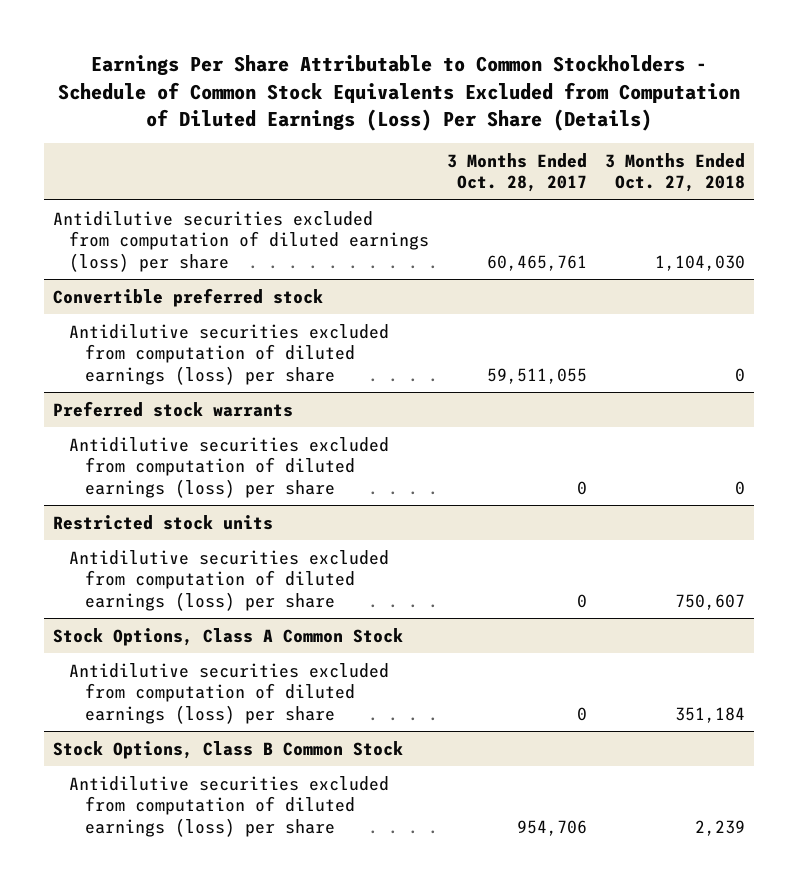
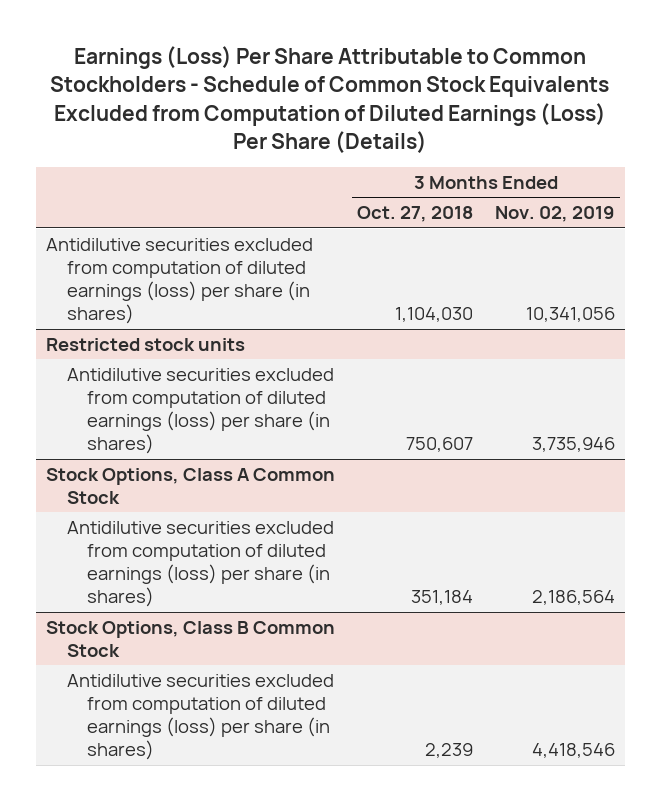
- Earnings Per Share Attributable to Common Stockholders - Schedule of Common Stock Equivalents Excluded from Computation of Diluted Earnings (Loss) Per Share (Details)
+ Earnings (Loss) Per Share Attributable to Common Stockholders - Schedule of Common Stock Equivalents Excluded from Computation of Diluted Earnings (Loss) Per Share (Details)
- | 3 Months Ended Oct. 28, 2017 | 3 Months Ended Oct. 27, 2018
+ | 3 Months Ended Oct. 27, 2018 | 3 Months Ended Nov. 02, 2019
- Antidilutive securities excluded from computation of diluted earnings (loss) per share | 60,465,761 | 1,104,030
- Convertible preferred stock
- Antidilutive securities excluded from computation of diluted earnings (loss) per share | 59,511,055 | 0
- Preferred stock warrants
- Antidilutive securities excluded from computation of diluted earnings (loss) per share | 0 | 0
+ Antidilutive securities excluded from computation of diluted earnings (loss) per share (in shares) | 1,104,030 | 10,341,056
@ Restricted stock units
- Antidilutive securities excluded from computation of diluted earnings (loss) per share | 0 | 750,607
+ Antidilutive securities excluded from computation of diluted earnings (loss) per share (in shares) | 750,607 | 3,735,946
@ Stock Options, Class A Common Stock
- Antidilutive securities excluded from computation of diluted earnings (loss) per share | 0 | 351,184
+ Antidilutive securities excluded from computation of diluted earnings (loss) per share (in shares) | 351,184 | 2,186,564
@ Stock Options, Class B Common Stock
- Antidilutive securities excluded from computation of diluted earnings (loss) per share | 954,706 | 2,239
+ Antidilutive securities excluded from computation of diluted earnings (loss) per share (in shares) | 2,239 | 4,418,546

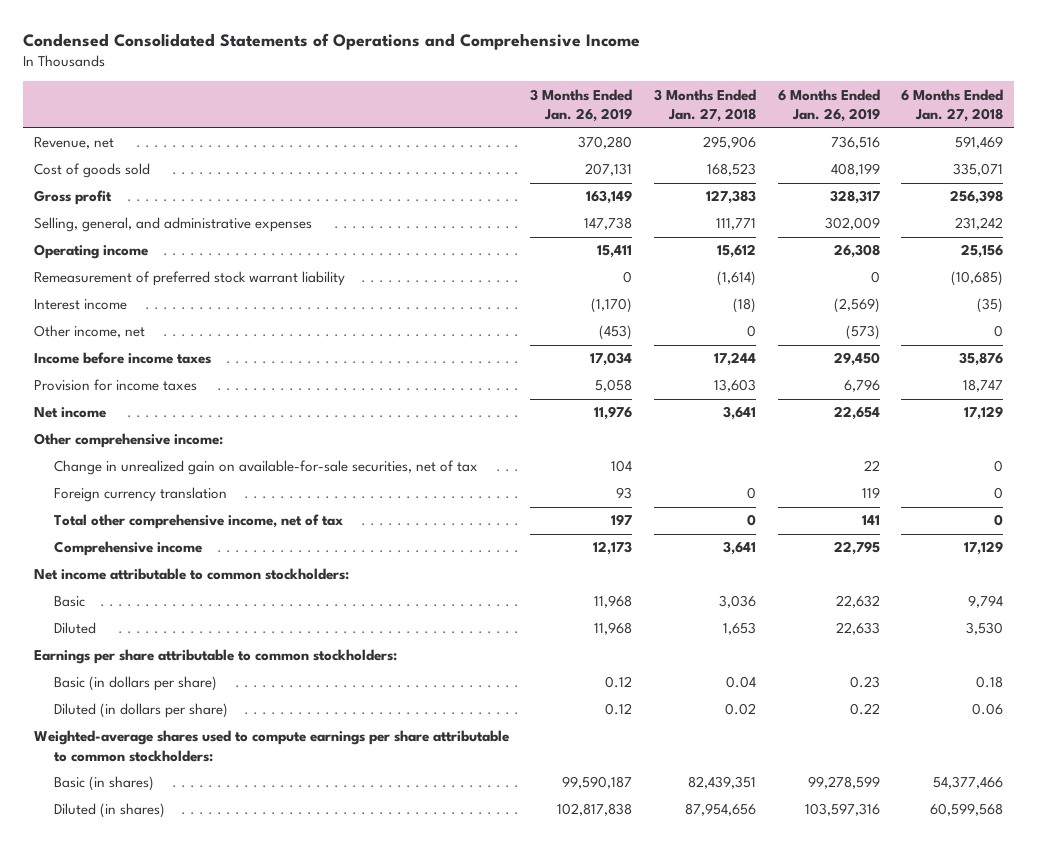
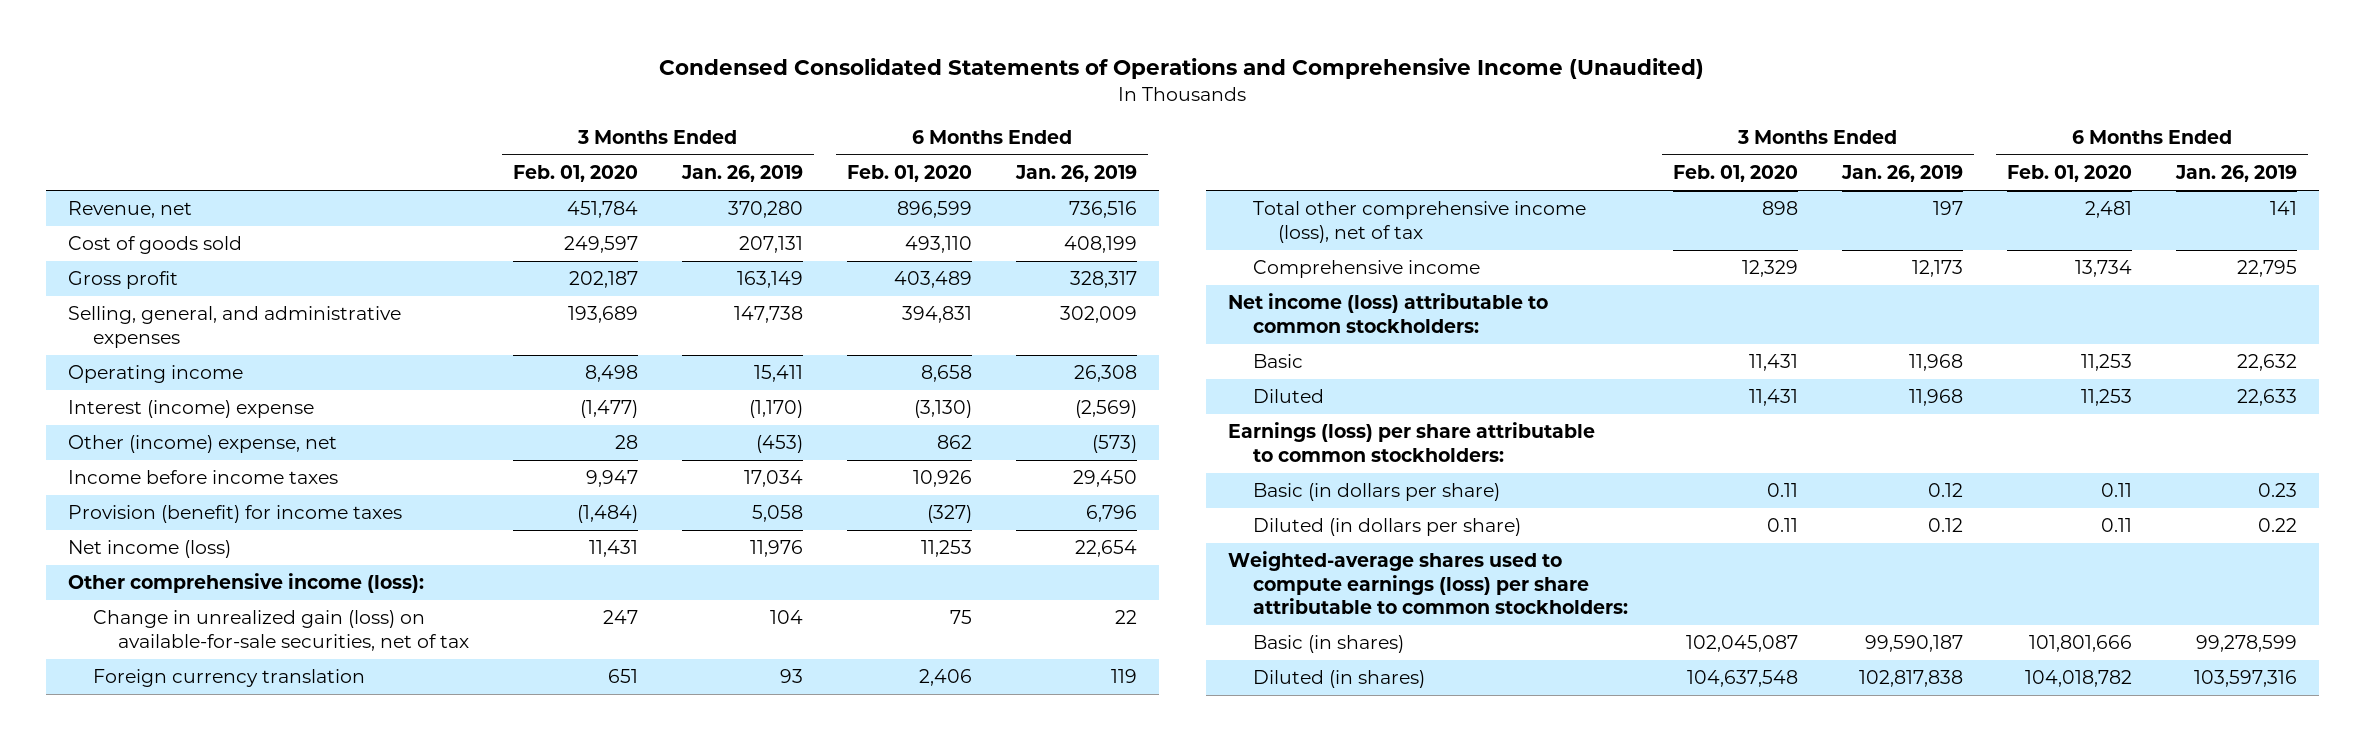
- Condensed Consolidated Statements of Operations and Comprehensive Income
+ Condensed Consolidated Statements of Operations and Comprehensive Income (Unaudited)
- | 3 Months Ended Jan. 26, 2019 | 3 Months Ended Jan. 27, 2018 | 6 Months Ended Jan. 26, 2019 | 6 Months Ended Jan. 27, 2018
+ | 3 Months Ended Feb. 01, 2020 | 3 Months Ended Jan. 26, 2019 | 6 Months Ended Feb. 01, 2020 | 6 Months Ended Jan. 26, 2019
- Remeasurement of preferred stock warrant liability | 0 | (1,614) | 0 | (10,685)
- Interest income | (1,170) | (18) | (2,569) | (35)
- Other income, net | (453) | 0 | (573) | 0
+ Interest (income) expense | (1,477) | (1,170) | (3,130) | (2,569)
+ Other (income) expense, net | 28 | (453) | 862 | (573)
- Provision for income taxes | 5,058 | 13,603 | 6,796 | 18,747
- Net income | 11,976 | 3,641 | 22,654 | 17,129
- Other comprehensive income:
- Change in unrealized gain on available-for-sale securities, net of tax | 104 | | 22 | 0
+ Provision (benefit) for income taxes | (1,484) | 5,058 | (327) | 6,796
+ Net income (loss) | 11,431 | 11,976 | 11,253 | 22,654
+ Other comprehensive income (loss):
+ Change in unrealized gain (loss) on available-for-sale securities, net of tax | 247 | 104 | 75 | 22
- Total other comprehensive income, net of tax | 197 | 0 | 141 | 0
+ Total other comprehensive income (loss), net of tax | 898 | 197 | 2,481 | 141
- Net income attributable to common stockholders:
+ Net income (loss) attributable to common stockholders:
- Earnings per share attributable to common stockholders:
+ Earnings (loss) per share attributable to common stockholders:
- Weighted-average shares used to compute earnings per share attributable to common stockholders:
+ Weighted-average shares used to compute earnings (loss) per share attributable to common stockholders:

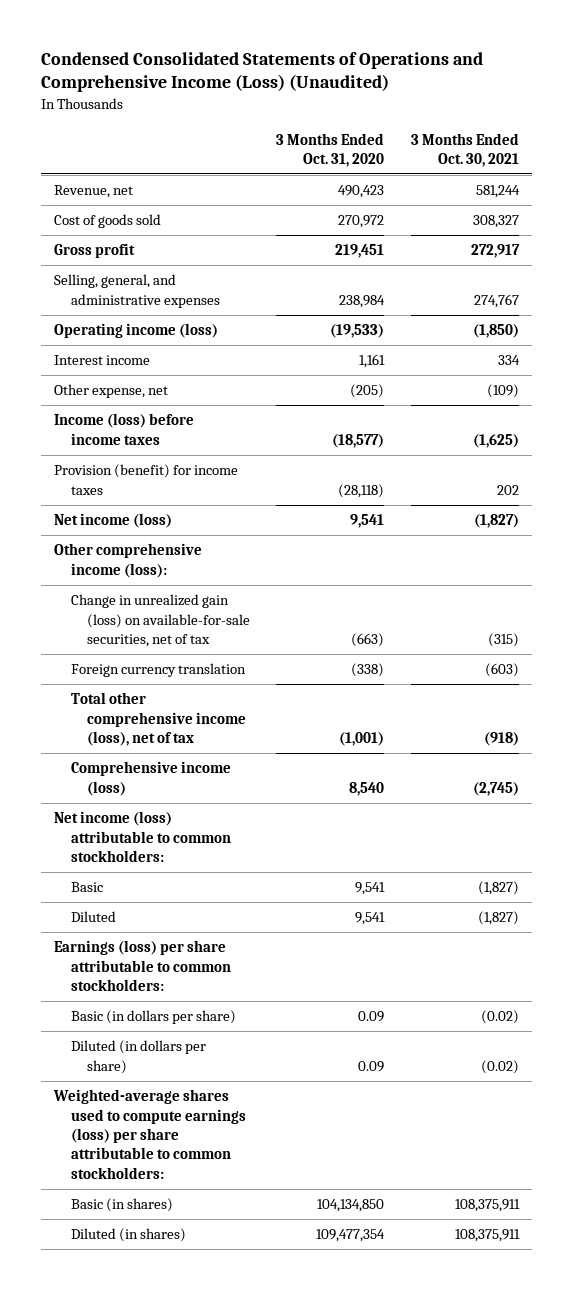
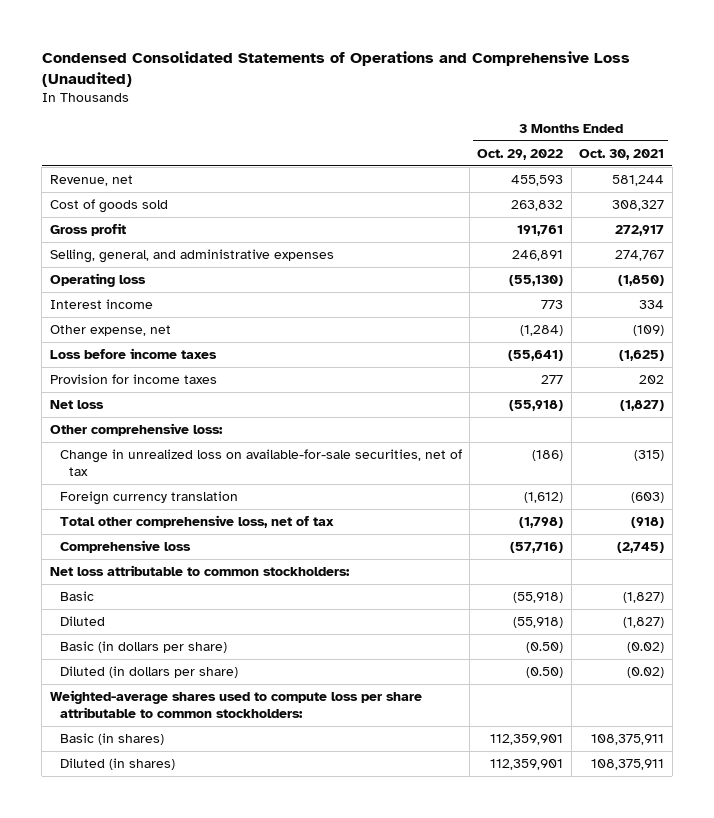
- Condensed Consolidated Statements of Operations and Comprehensive Income (Loss) (Unaudited)
+ Condensed Consolidated Statements of Operations and Comprehensive Loss (Unaudited)
- | 3 Months Ended Oct. 31, 2020 | 3 Months Ended Oct. 30, 2021
+ | 3 Months Ended Oct. 29, 2022 | 3 Months Ended Oct. 30, 2021
- Operating income (loss) | (19,533) | (1,850)
+ Operating loss | (55,130) | (1,850)
- Income (loss) before income taxes | (18,577) | (1,625)
- Provision (benefit) for income taxes | (28,118) | 202
- Net income (loss) | 9,541 | (1,827)
- Other comprehensive income (loss):
- Change in unrealized gain (loss) on available-for-sale securities, net of tax | (663) | (315)
+ Loss before income taxes | (55,641) | (1,625)
+ Provision for income taxes | 277 | 202
+ Net loss | (55,918) | (1,827)
+ Other comprehensive loss:
+ Change in unrealized loss on available-for-sale securities, net of tax | (186) | (315)
- Total other comprehensive income (loss), net of tax | (1,001) | (918)
- Comprehensive income (loss) | 8,540 | (2,745)
- Net income (loss) attributable to common stockholders:
+ Total other comprehensive loss, net of tax | (1,798) | (918)
+ Comprehensive loss | (57,716) | (2,745)
+ Net loss attributable to common stockholders:
- Earnings (loss) per share attributable to common stockholders:
- Weighted-average shares used to compute earnings (loss) per share attributable to common stockholders:
+ Weighted-average shares used to compute loss per share attributable to common stockholders:

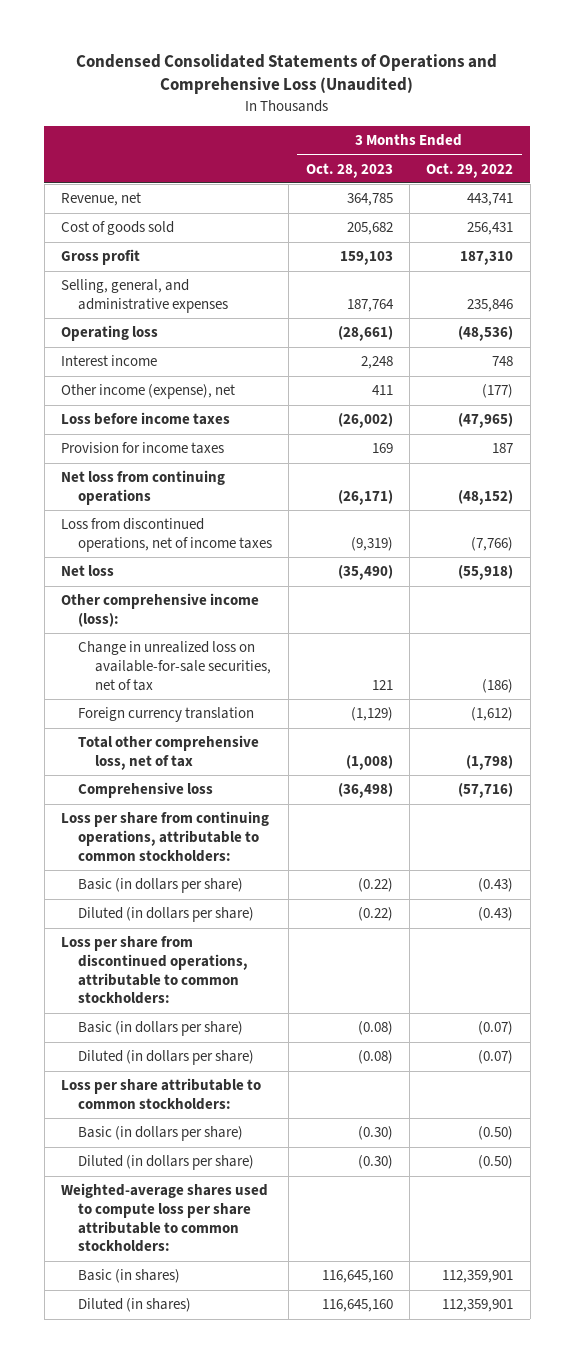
- | 3 Months Ended Oct. 29, 2022 | 3 Months Ended Oct. 30, 2021
+ | 3 Months Ended Oct. 28, 2023 | 3 Months Ended Oct. 29, 2022
- Revenue, net | 455,593 | 581,244
- Cost of goods sold | 263,832 | 308,327
- Gross profit | 191,761 | 272,917
- Selling, general, and administrative expenses | 246,891 | 274,767
- Operating loss | (55,130) | (1,850)
- Interest income | 773 | 334
- Other expense, net | (1,284) | (109)
- Loss before income taxes | (55,641) | (1,625)
- Provision for income taxes | 277 | 202
+ Revenue, net | 364,785 | 443,741
+ Cost of goods sold | 205,682 | 256,431
+ Gross profit | 159,103 | 187,310
+ Selling, general, and administrative expenses | 187,764 | 235,846
+ Operating loss | (28,661) | (48,536)
+ Interest income | 2,248 | 748
+ Other income (expense), net | 411 | (177)
+ Loss before income taxes | (26,002) | (47,965)
+ Provision for income taxes | 169 | 187
+ Net loss from continuing operations | (26,171) | (48,152)
+ Loss from discontinued operations, net of income taxes | (9,319) | (7,766)
- Other comprehensive loss:
+ Other comprehensive income (loss):
- Net loss attributable to common stockholders:
- Basic | (55,918) | (1,827)
- Diluted | (55,918) | (1,827)
+ Loss per share from continuing operations, attributable to common stockholders:
+ Basic (in dollars per share) | (0.22) | (0.43)
+ Diluted (in dollars per share) | (0.22) | (0.43)
+ Loss per share from discontinued operations, attributable to common stockholders:
+ Basic (in dollars per share) | (0.08) | (0.07)
+ Diluted (in dollars per share) | (0.08) | (0.07)
+ Loss per share attributable to common stockholders:

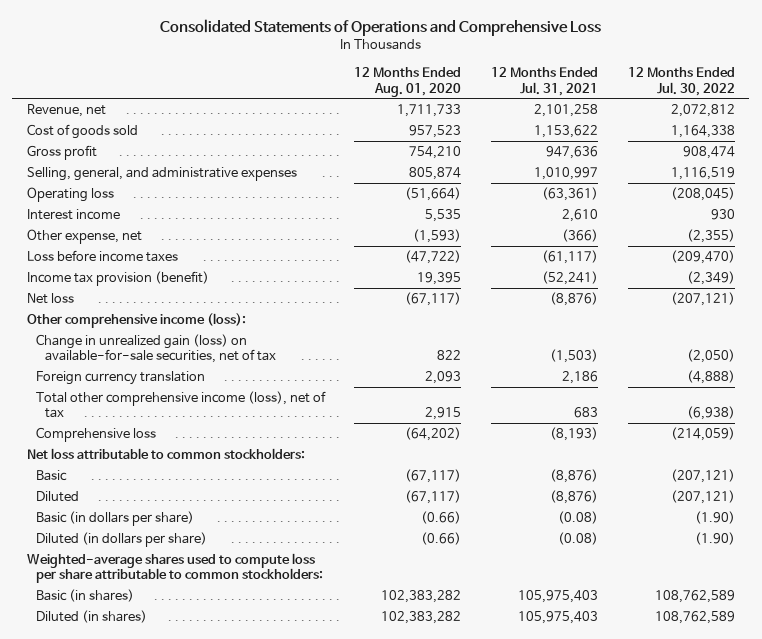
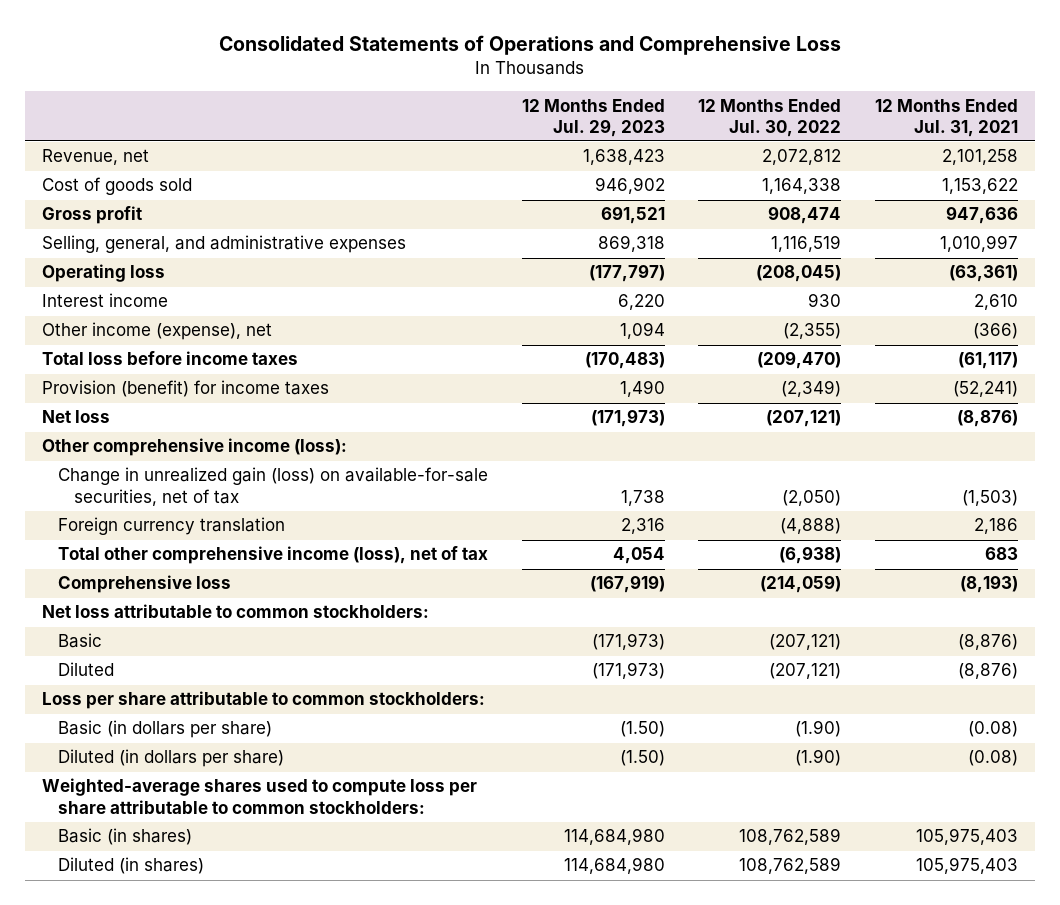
- | 12 Months Ended Aug. 01, 2020 | 12 Months Ended Jul. 31, 2021 | 12 Months Ended Jul. 30, 2022
+ | 12 Months Ended Jul. 29, 2023 | 12 Months Ended Jul. 30, 2022 | 12 Months Ended Jul. 31, 2021
- Other expense, net | (1,593) | (366) | (2,355)
- Loss before income taxes | (47,722) | (61,117) | (209,470)
- Income tax provision (benefit) | 19,395 | (52,241) | (2,349)
+ Other income (expense), net | 1,094 | (2,355) | (366)
+ Total loss before income taxes | (170,483) | (209,470) | (61,117)
+ Provision (benefit) for income taxes | 1,490 | (2,349) | (52,241)
+ Loss per share attributable to common stockholders:

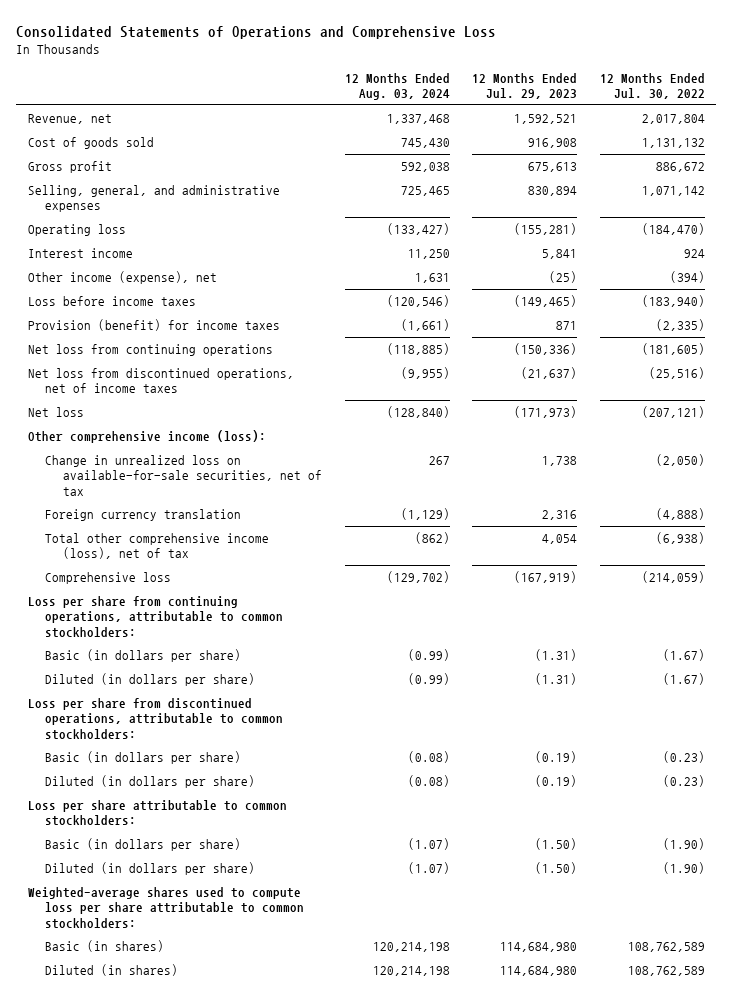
- | 12 Months Ended Jul. 29, 2023 | 12 Months Ended Jul. 30, 2022 | 12 Months Ended Jul. 31, 2021
+ | 12 Months Ended Aug. 03, 2024 | 12 Months Ended Jul. 29, 2023 | 12 Months Ended Jul. 30, 2022
- Revenue, net | 1,638,423 | 2,072,812 | 2,101,258
- Cost of goods sold | 946,902 | 1,164,338 | 1,153,622
- Gross profit | 691,521 | 908,474 | 947,636
- Selling, general, and administrative expenses | 869,318 | 1,116,519 | 1,010,997
- Operating loss | (177,797) | (208,045) | (63,361)
- Interest income | 6,220 | 930 | 2,610
- Other income (expense), net | 1,094 | (2,355) | (366)
- Total loss before income taxes | (170,483) | (209,470) | (61,117)
- Provision (benefit) for income taxes | 1,490 | (2,349) | (52,241)
+ Revenue, net | 1,337,468 | 1,592,521 | 2,017,804
+ Cost of goods sold | 745,430 | 916,908 | 1,131,132
+ Gross profit | 592,038 | 675,613 | 886,672
+ Selling, general, and administrative expenses | 725,465 | 830,894 | 1,071,142
+ Operating loss | (133,427) | (155,281) | (184,470)
+ Interest income | 11,250 | 5,841 | 924
+ Other income (expense), net | 1,631 | (25) | (394)
+ Loss before income taxes | (120,546) | (149,465) | (183,940)
+ Provision (benefit) for income taxes | (1,661) | 871 | (2,335)
+ Net loss from continuing operations | (118,885) | (150,336) | (181,605)
+ Net loss from discontinued operations, net of income taxes | (9,955) | (21,637) | (25,516)
- Change in unrealized gain (loss) on available-for-sale securities, net of tax | 1,738 | (2,050) | (1,503)
+ Change in unrealized loss on available-for-sale securities, net of tax | 267 | 1,738 | (2,050)
- Net loss attributable to common stockholders:
- Basic | (171,973) | (207,121) | (8,876)
- Diluted | (171,973) | (207,121) | (8,876)
+ Loss per share from continuing operations, attributable to common stockholders:
+ Basic (in dollars per share) | (0.99) | (1.31) | (1.67)
+ Diluted (in dollars per share) | (0.99) | (1.31) | (1.67)
+ Loss per share from discontinued operations, attributable to common stockholders:
+ Basic (in dollars per share) | (0.08) | (0.19) | (0.23)
+ Diluted (in dollars per share) | (0.08) | (0.19) | (0.23)

